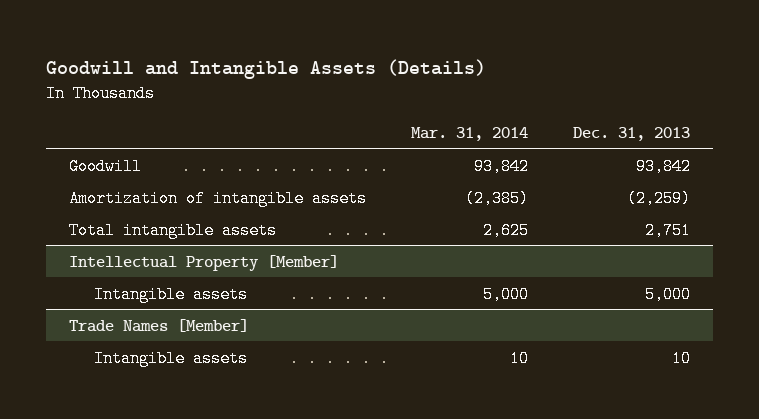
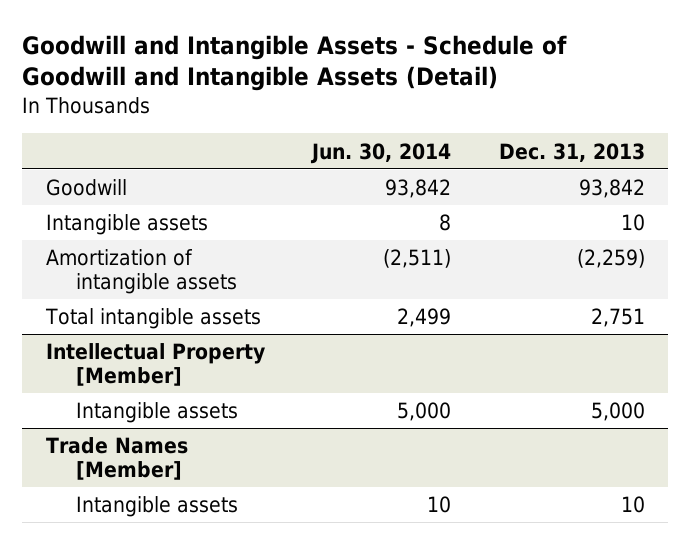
- Goodwill and Intangible Assets (Details)
+ Goodwill and Intangible Assets - Schedule of Goodwill and Intangible Assets (Detail)
- | Mar. 31, 2014 | Dec. 31, 2013
+ | Jun. 30, 2014 | Dec. 31, 2013
+ Intangible assets | 8 | 10

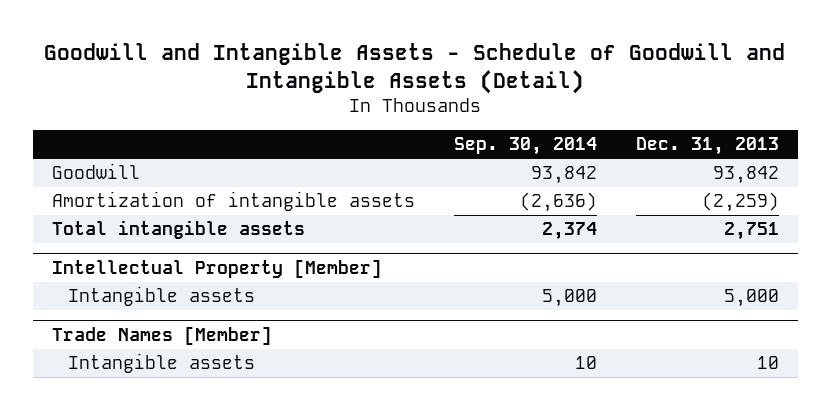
- | Jun. 30, 2014 | Dec. 31, 2013
+ | Sep. 30, 2014 | Dec. 31, 2013
- Intangible assets | 8 | 10

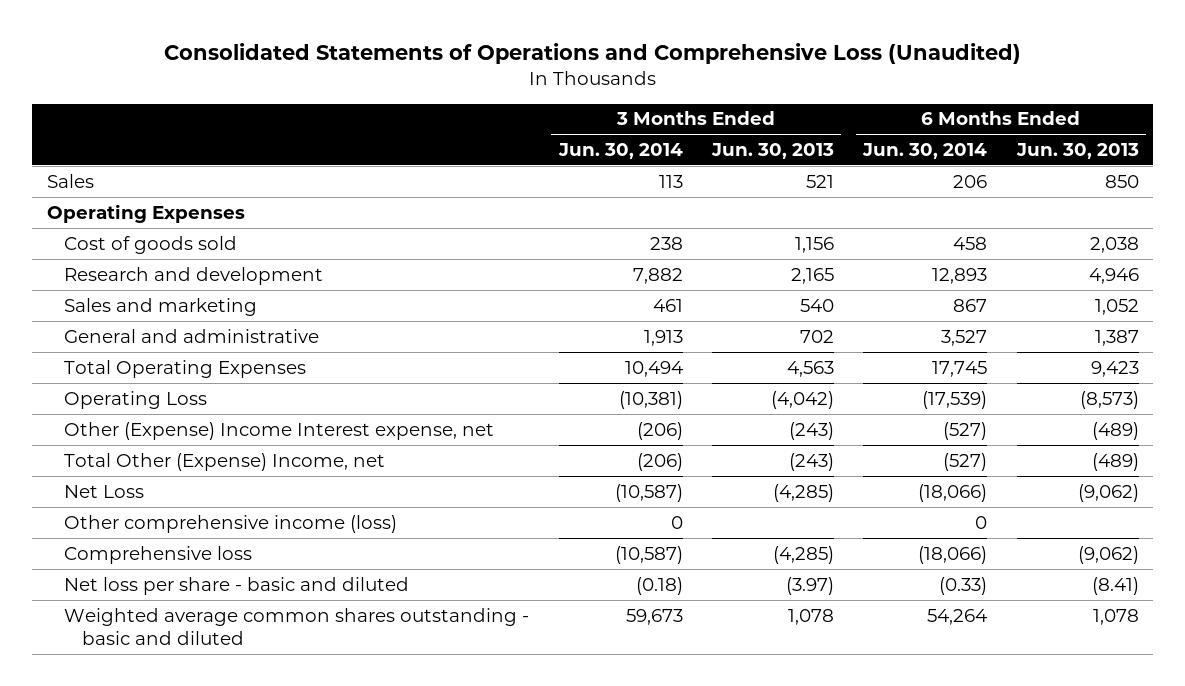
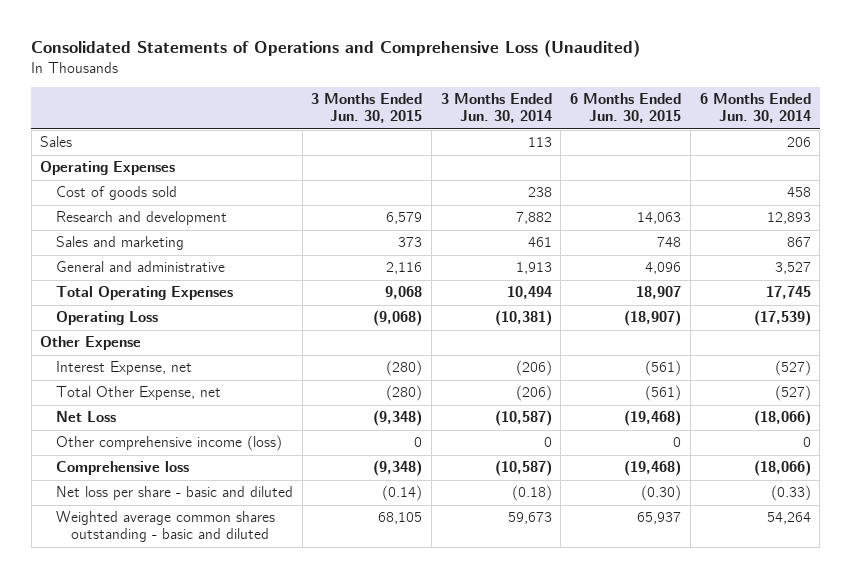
- | 3 Months Ended Jun. 30, 2014 | 3 Months Ended Jun. 30, 2013 | 6 Months Ended Jun. 30, 2014 | 6 Months Ended Jun. 30, 2013
+ | 3 Months Ended Jun. 30, 2015 | 3 Months Ended Jun. 30, 2014 | 6 Months Ended Jun. 30, 2015 | 6 Months Ended Jun. 30, 2014
- Other (Expense) Income Interest expense, net | (206) | (243) | (527) | (489)
- Total Other (Expense) Income, net | (206) | (243) | (527) | (489)
+ Other Expense
+ Interest Expense, net | (280) | (206) | (561) | (527)
+ Total Other Expense, net | (280) | (206) | (561) | (527)

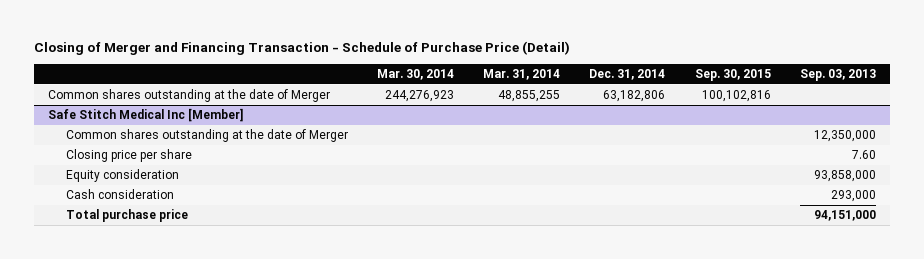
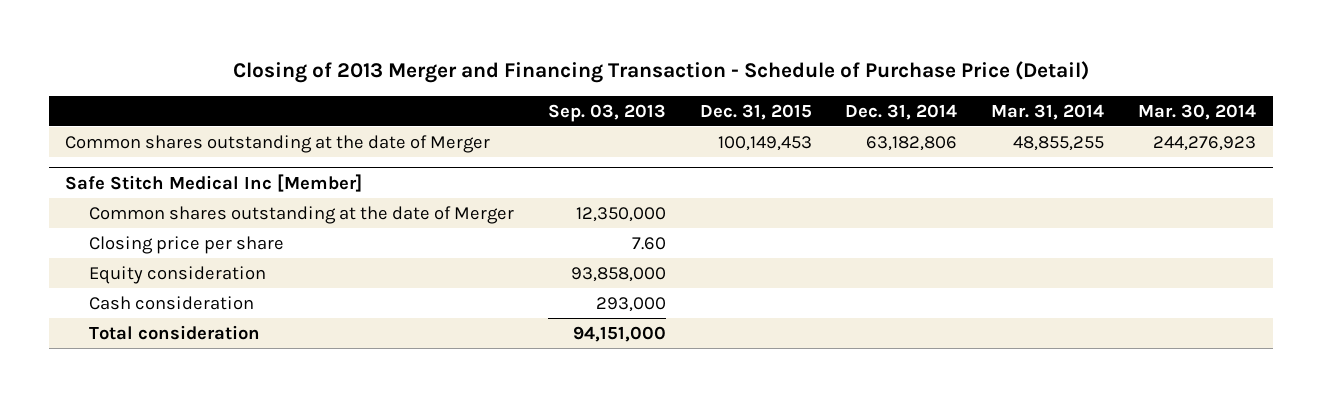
- Closing of Merger and Financing Transaction - Schedule of Purchase Price (Detail)
+ Closing of 2013 Merger and Financing Transaction - Schedule of Purchase Price (Detail)
- | Mar. 30, 2014 | Mar. 31, 2014 | Dec. 31, 2014 | Sep. 30, 2015 | Sep. 03, 2013
+ | Sep. 03, 2013 | Dec. 31, 2015 | Dec. 31, 2014 | Mar. 31, 2014 | Mar. 30, 2014
@ Safe Stitch Medical Inc [Member]
- Total purchase price | | | | | 94,151,000
+ Total consideration | 94,151,000 | | | |

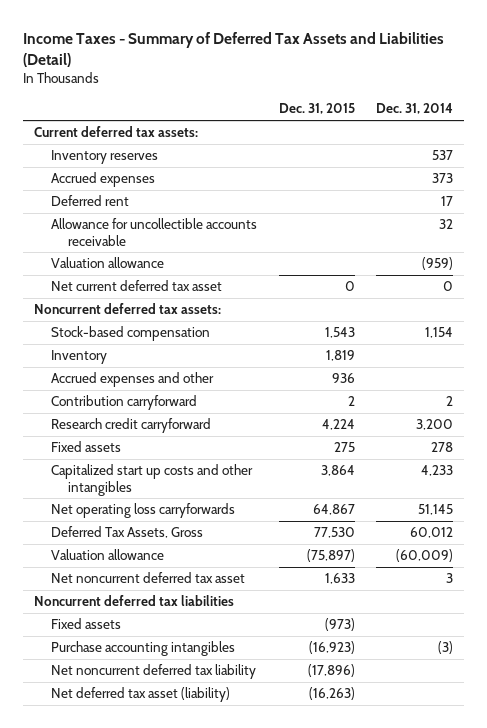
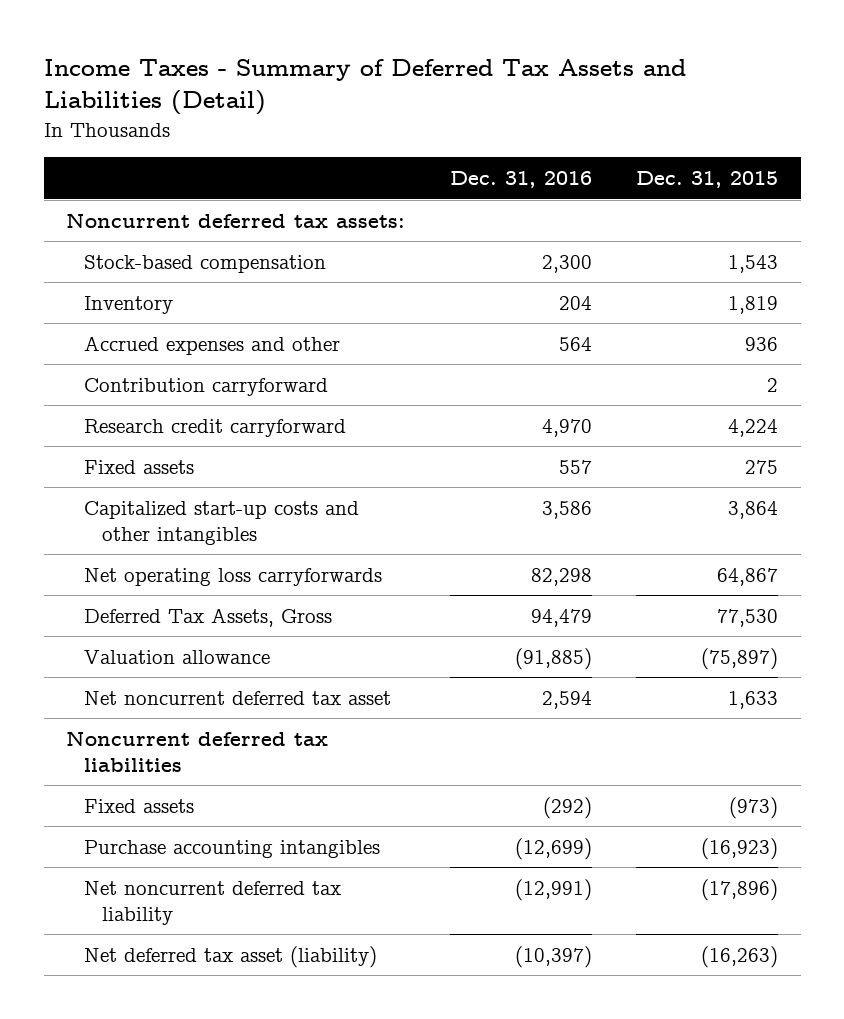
- | Dec. 31, 2015 | Dec. 31, 2014
+ | Dec. 31, 2016 | Dec. 31, 2015
- Current deferred tax assets:
- Inventory reserves | | 537
- Accrued expenses | | 373
- Deferred rent | | 17
- Allowance for uncollectible accounts receivable | | 32
- Valuation allowance | | (959)
- Net current deferred tax asset | 0 | 0
- Capitalized start up costs and other intangibles | 3,864 | 4,233
+ Capitalized start-up costs and other intangibles | 3,586 | 3,864

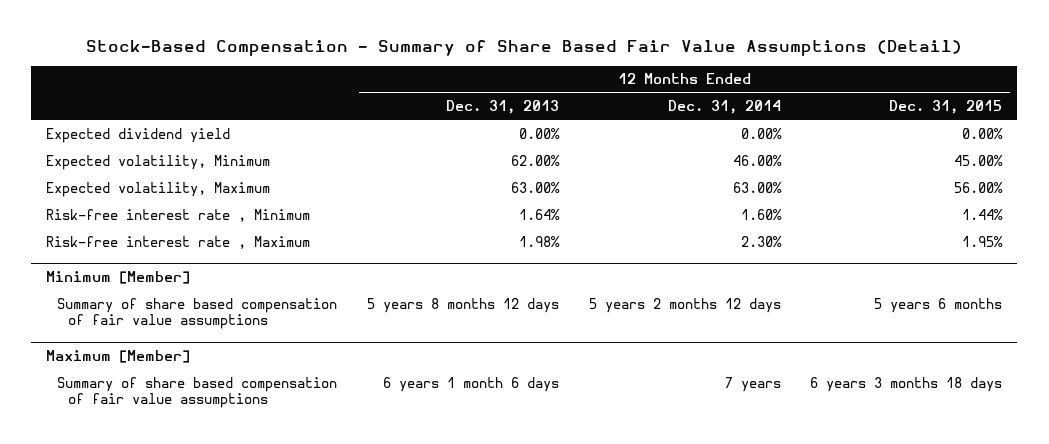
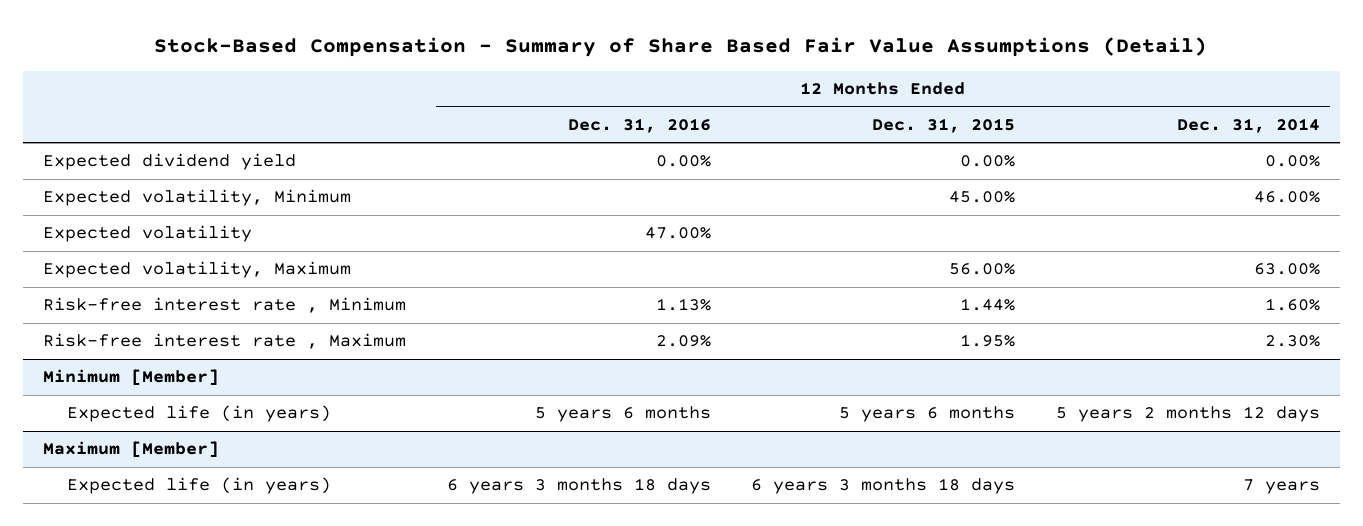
- | 12 Months Ended Dec. 31, 2013 | 12 Months Ended Dec. 31, 2014 | 12 Months Ended Dec. 31, 2015
+ | 12 Months Ended Dec. 31, 2016 | 12 Months Ended Dec. 31, 2015 | 12 Months Ended Dec. 31, 2014
+ Expected volatility | 47.00% | |
@ Minimum [Member]
- Summary of share based compensation of fair value assumptions | 5 years 8 months 12 days | 5 years 2 months 12 days | 5 years 6 months
+ Expected life (in years) | 5 years 6 months | 5 years 6 months | 5 years 2 months 12 days
@ Maximum [Member]
- Summary of share based compensation of fair value assumptions | 6 years 1 month 6 days | 7 years | 6 years 3 months 18 days
+ Expected life (in years) | 6 years 3 months 18 days | 6 years 3 months 18 days | 7 years

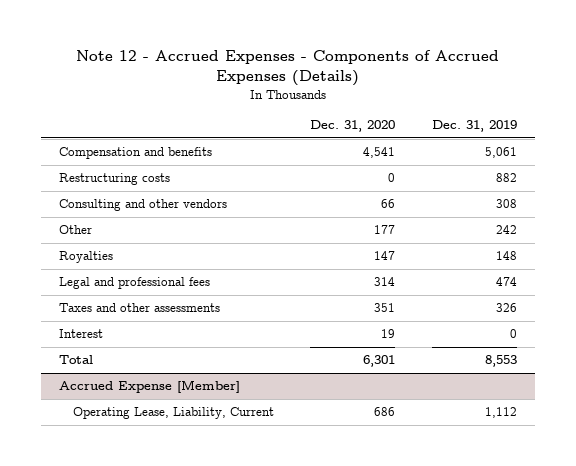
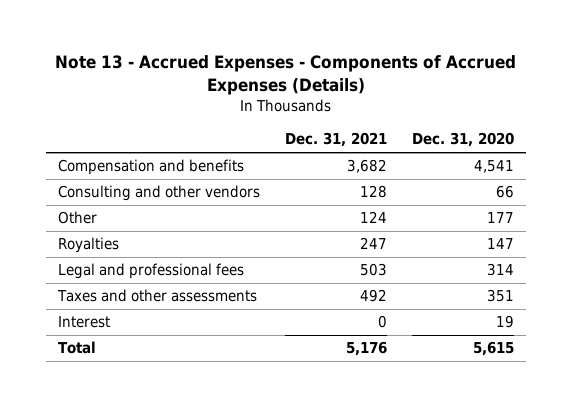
- Note 12 - Accrued Expenses - Components of Accrued Expenses (Details)
+ Note 13 - Accrued Expenses - Components of Accrued Expenses (Details)
- | Dec. 31, 2020 | Dec. 31, 2019
+ | Dec. 31, 2021 | Dec. 31, 2020
- Restructuring costs | 0 | 882
- Total | 6,301 | 8,553
- Accrued Expense [Member]
- Operating Lease, Liability, Current | 686 | 1,112
+ Total | 5,176 | 5,615

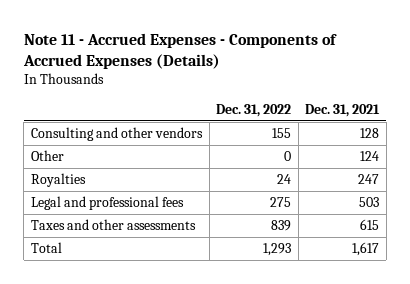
- Note 13 - Accrued Expenses - Components of Accrued Expenses (Details)
+ Note 11 - Accrued Expenses - Components of Accrued Expenses (Details)
- | Dec. 31, 2021 | Dec. 31, 2020
+ | Dec. 31, 2022 | Dec. 31, 2021
- Compensation and benefits | 3,682 | 4,541
- Taxes and other assessments | 492 | 351
- Interest | 0 | 19
- Total | 5,176 | 5,615
+ Taxes and other assessments | 839 | 615
+ Total | 1,293 | 1,617

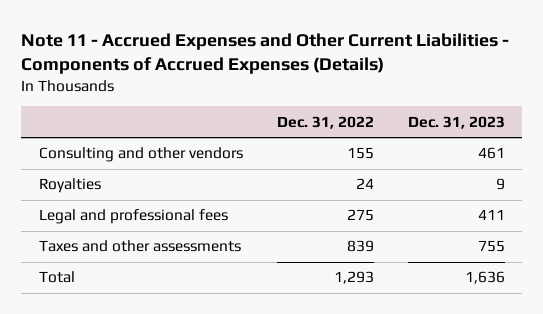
- Note 11 - Accrued Expenses - Components of Accrued Expenses (Details)
+ Note 11 - Accrued Expenses and Other Current Liabilities - Components of Accrued Expenses (Details)
- | Dec. 31, 2022 | Dec. 31, 2021
+ | Dec. 31, 2022 | Dec. 31, 2023
- Other | 0 | 124

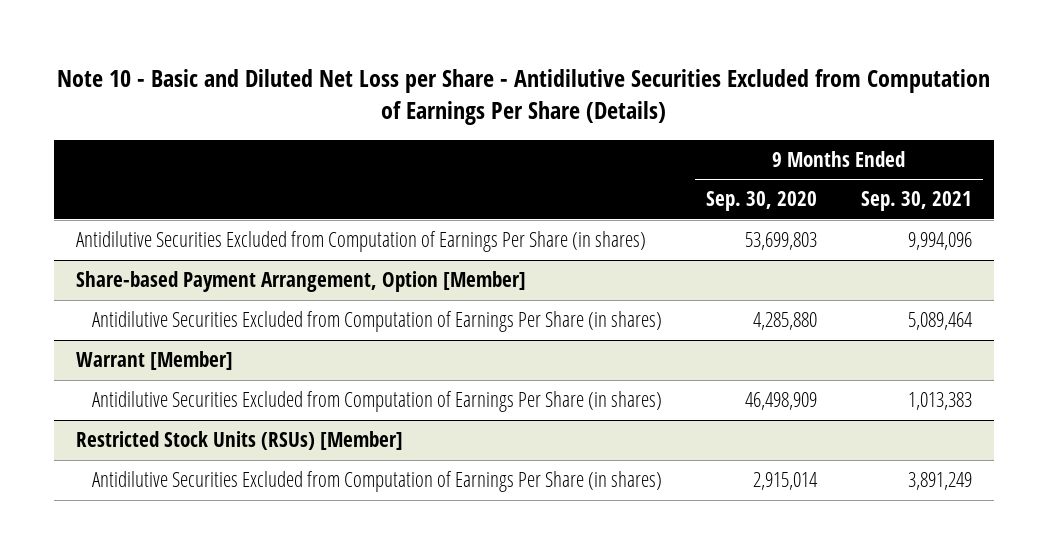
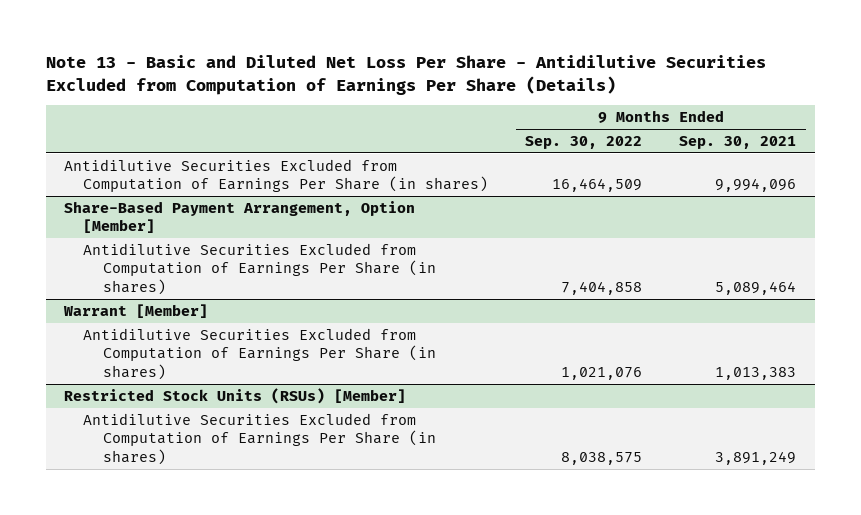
- Note 10 - Basic and Diluted Net Loss per Share - Antidilutive Securities Excluded from Computation of Earnings Per Share (Details)
+ Note 13 - Basic and Diluted Net Loss Per Share - Antidilutive Securities Excluded from Computation of Earnings Per Share (Details)
- | 9 Months Ended Sep. 30, 2020 | 9 Months Ended Sep. 30, 2021
+ | 9 Months Ended Sep. 30, 2022 | 9 Months Ended Sep. 30, 2021
- Share-based Payment Arrangement, Option [Member]
+ Share-Based Payment Arrangement, Option [Member]

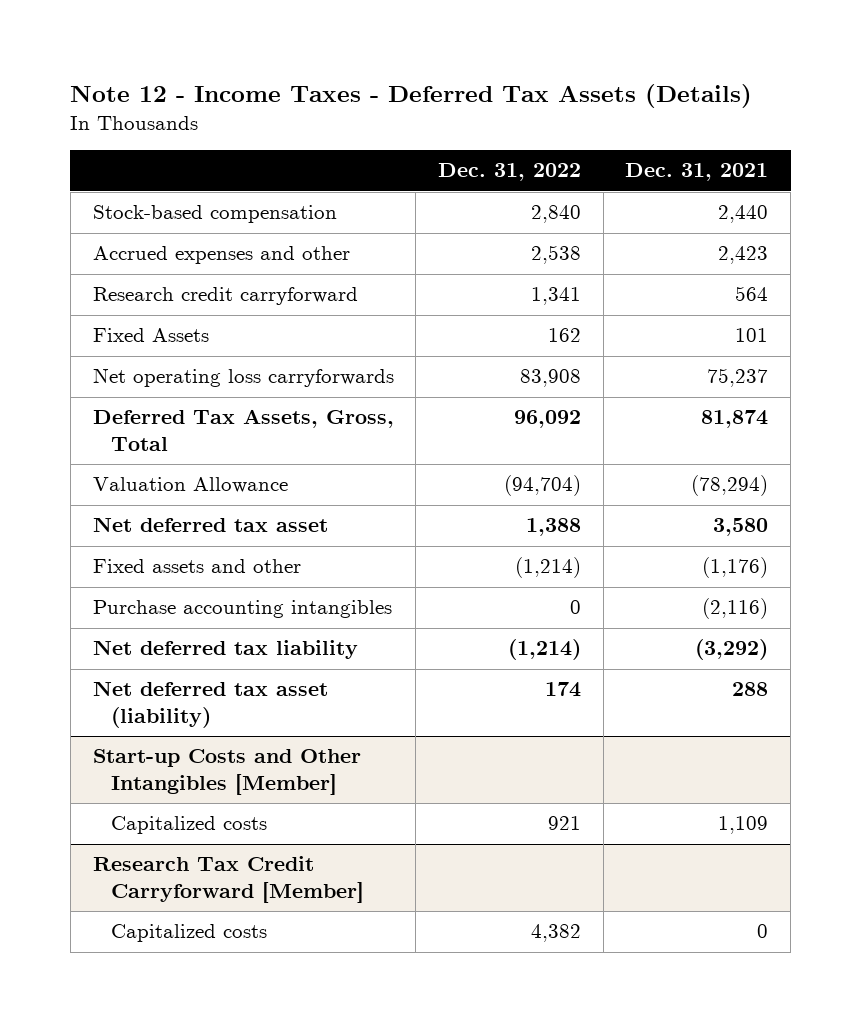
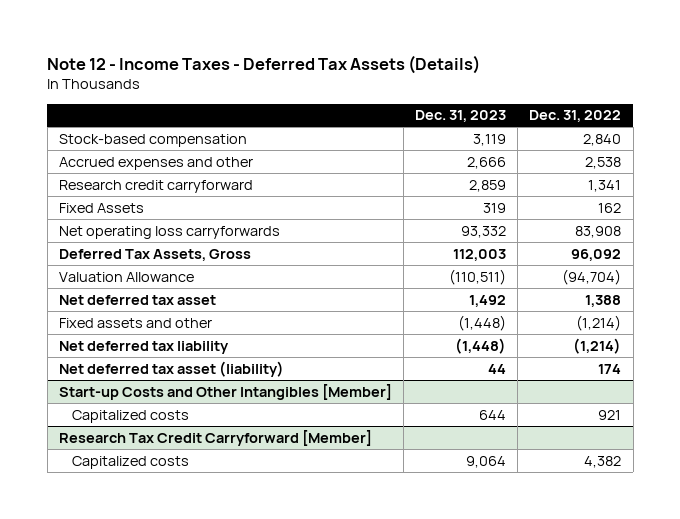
- | Dec. 31, 2022 | Dec. 31, 2021
+ | Dec. 31, 2023 | Dec. 31, 2022
- Deferred Tax Assets, Gross, Total | 96,092 | 81,874
+ Deferred Tax Assets, Gross | 112,003 | 96,092
- Purchase accounting intangibles | 0 | (2,116)

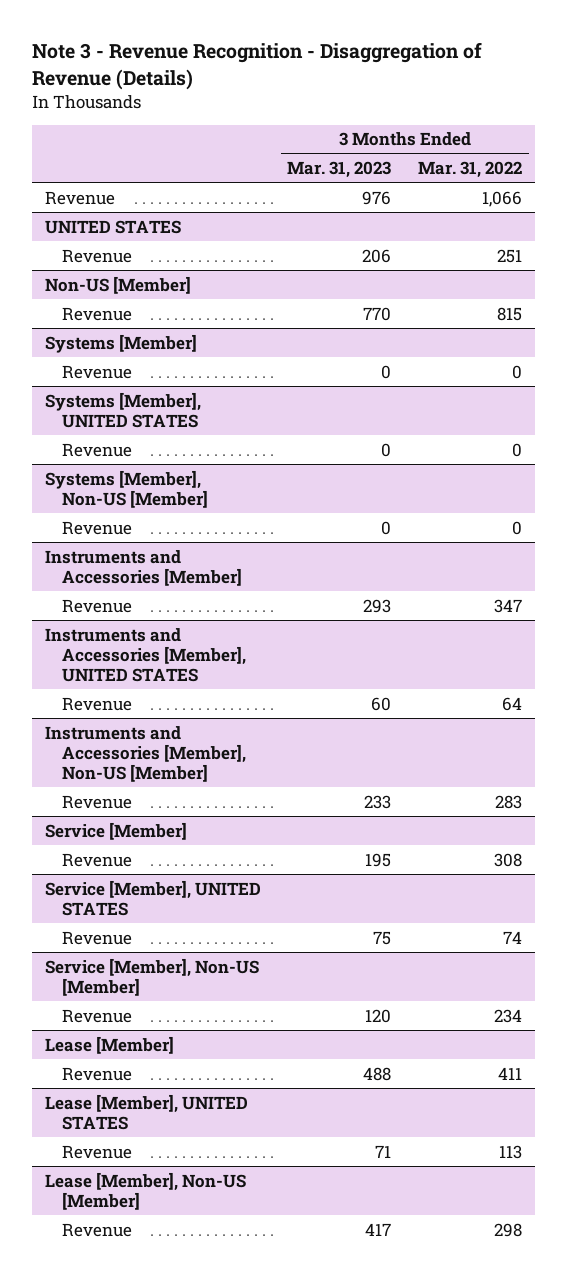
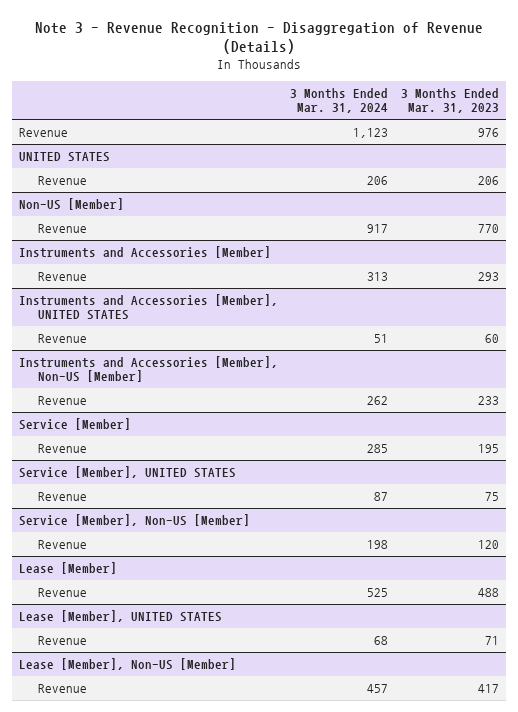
- | 3 Months Ended Mar. 31, 2023 | 3 Months Ended Mar. 31, 2022
+ | 3 Months Ended Mar. 31, 2024 | 3 Months Ended Mar. 31, 2023
- Systems [Member]
- Revenue | 0 | 0
- Systems [Member], UNITED STATES
- Revenue | 0 | 0
- Systems [Member], Non-US [Member]
- Revenue | 0 | 0

